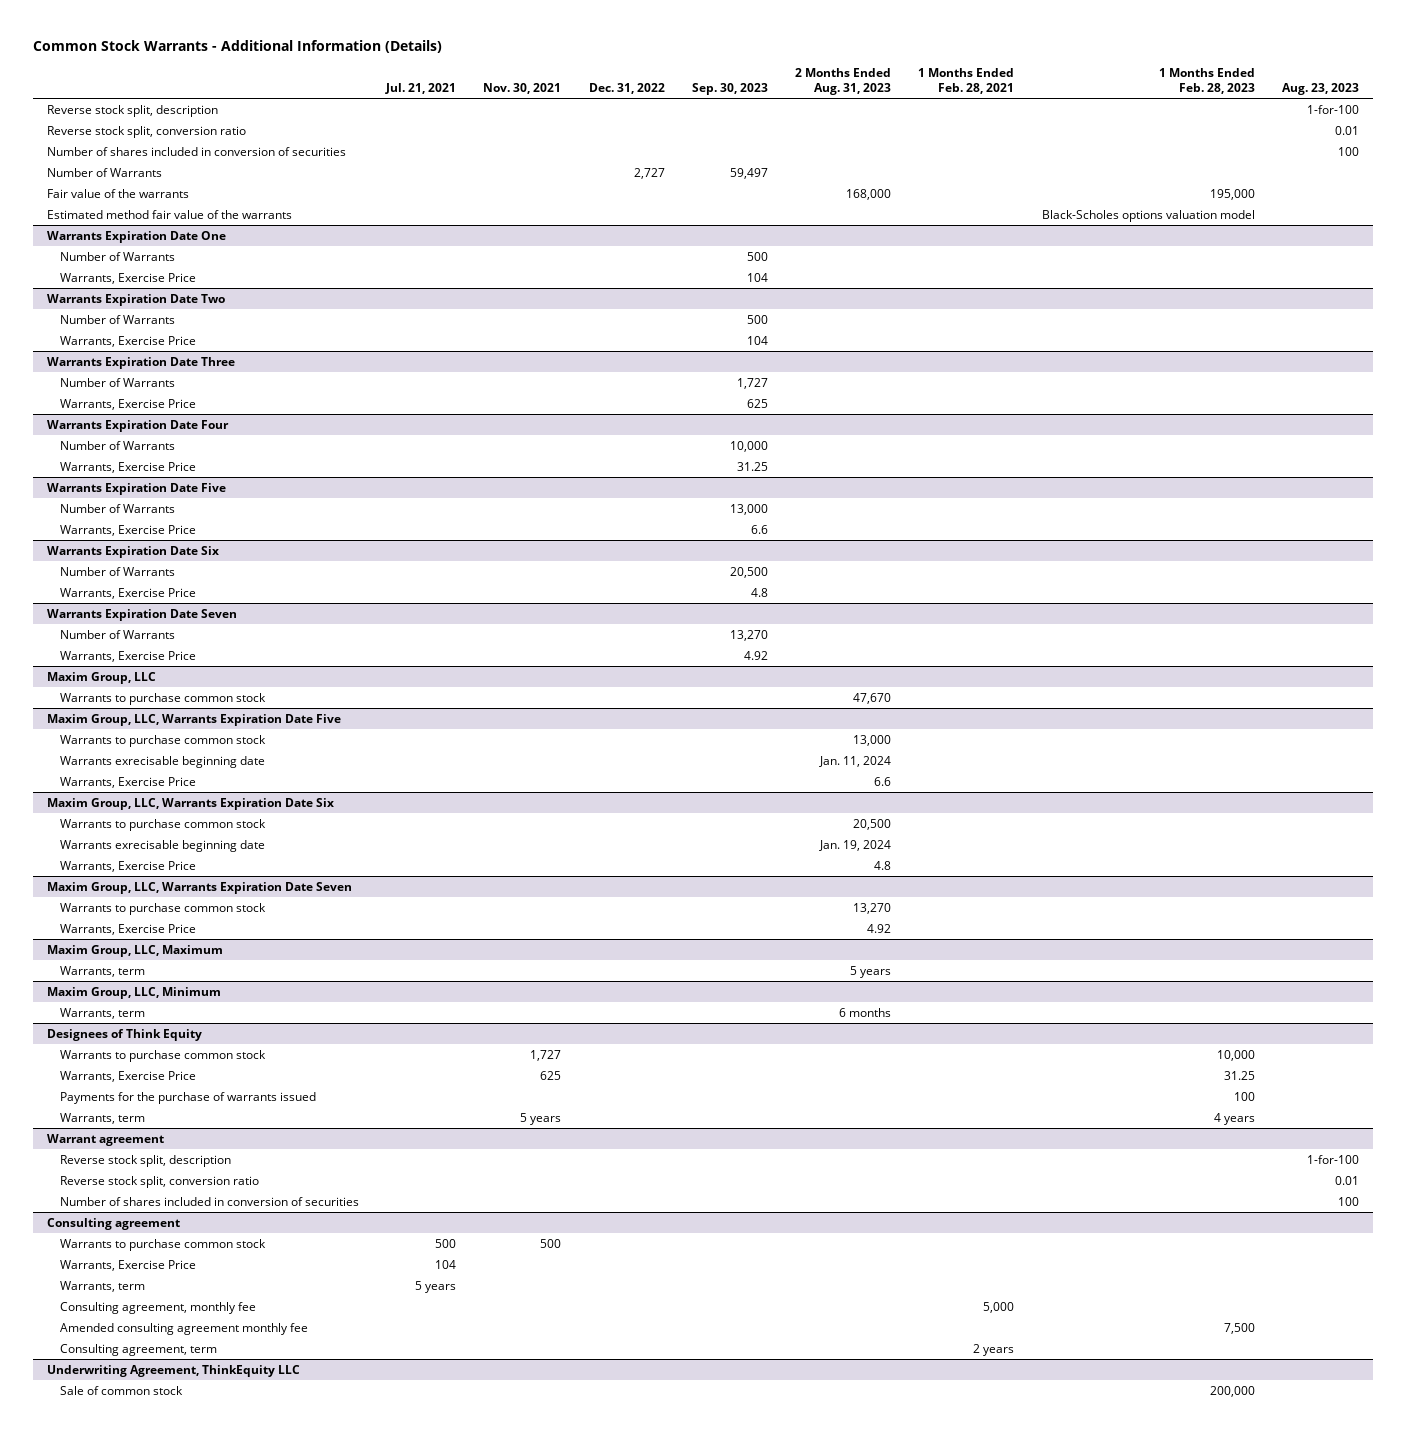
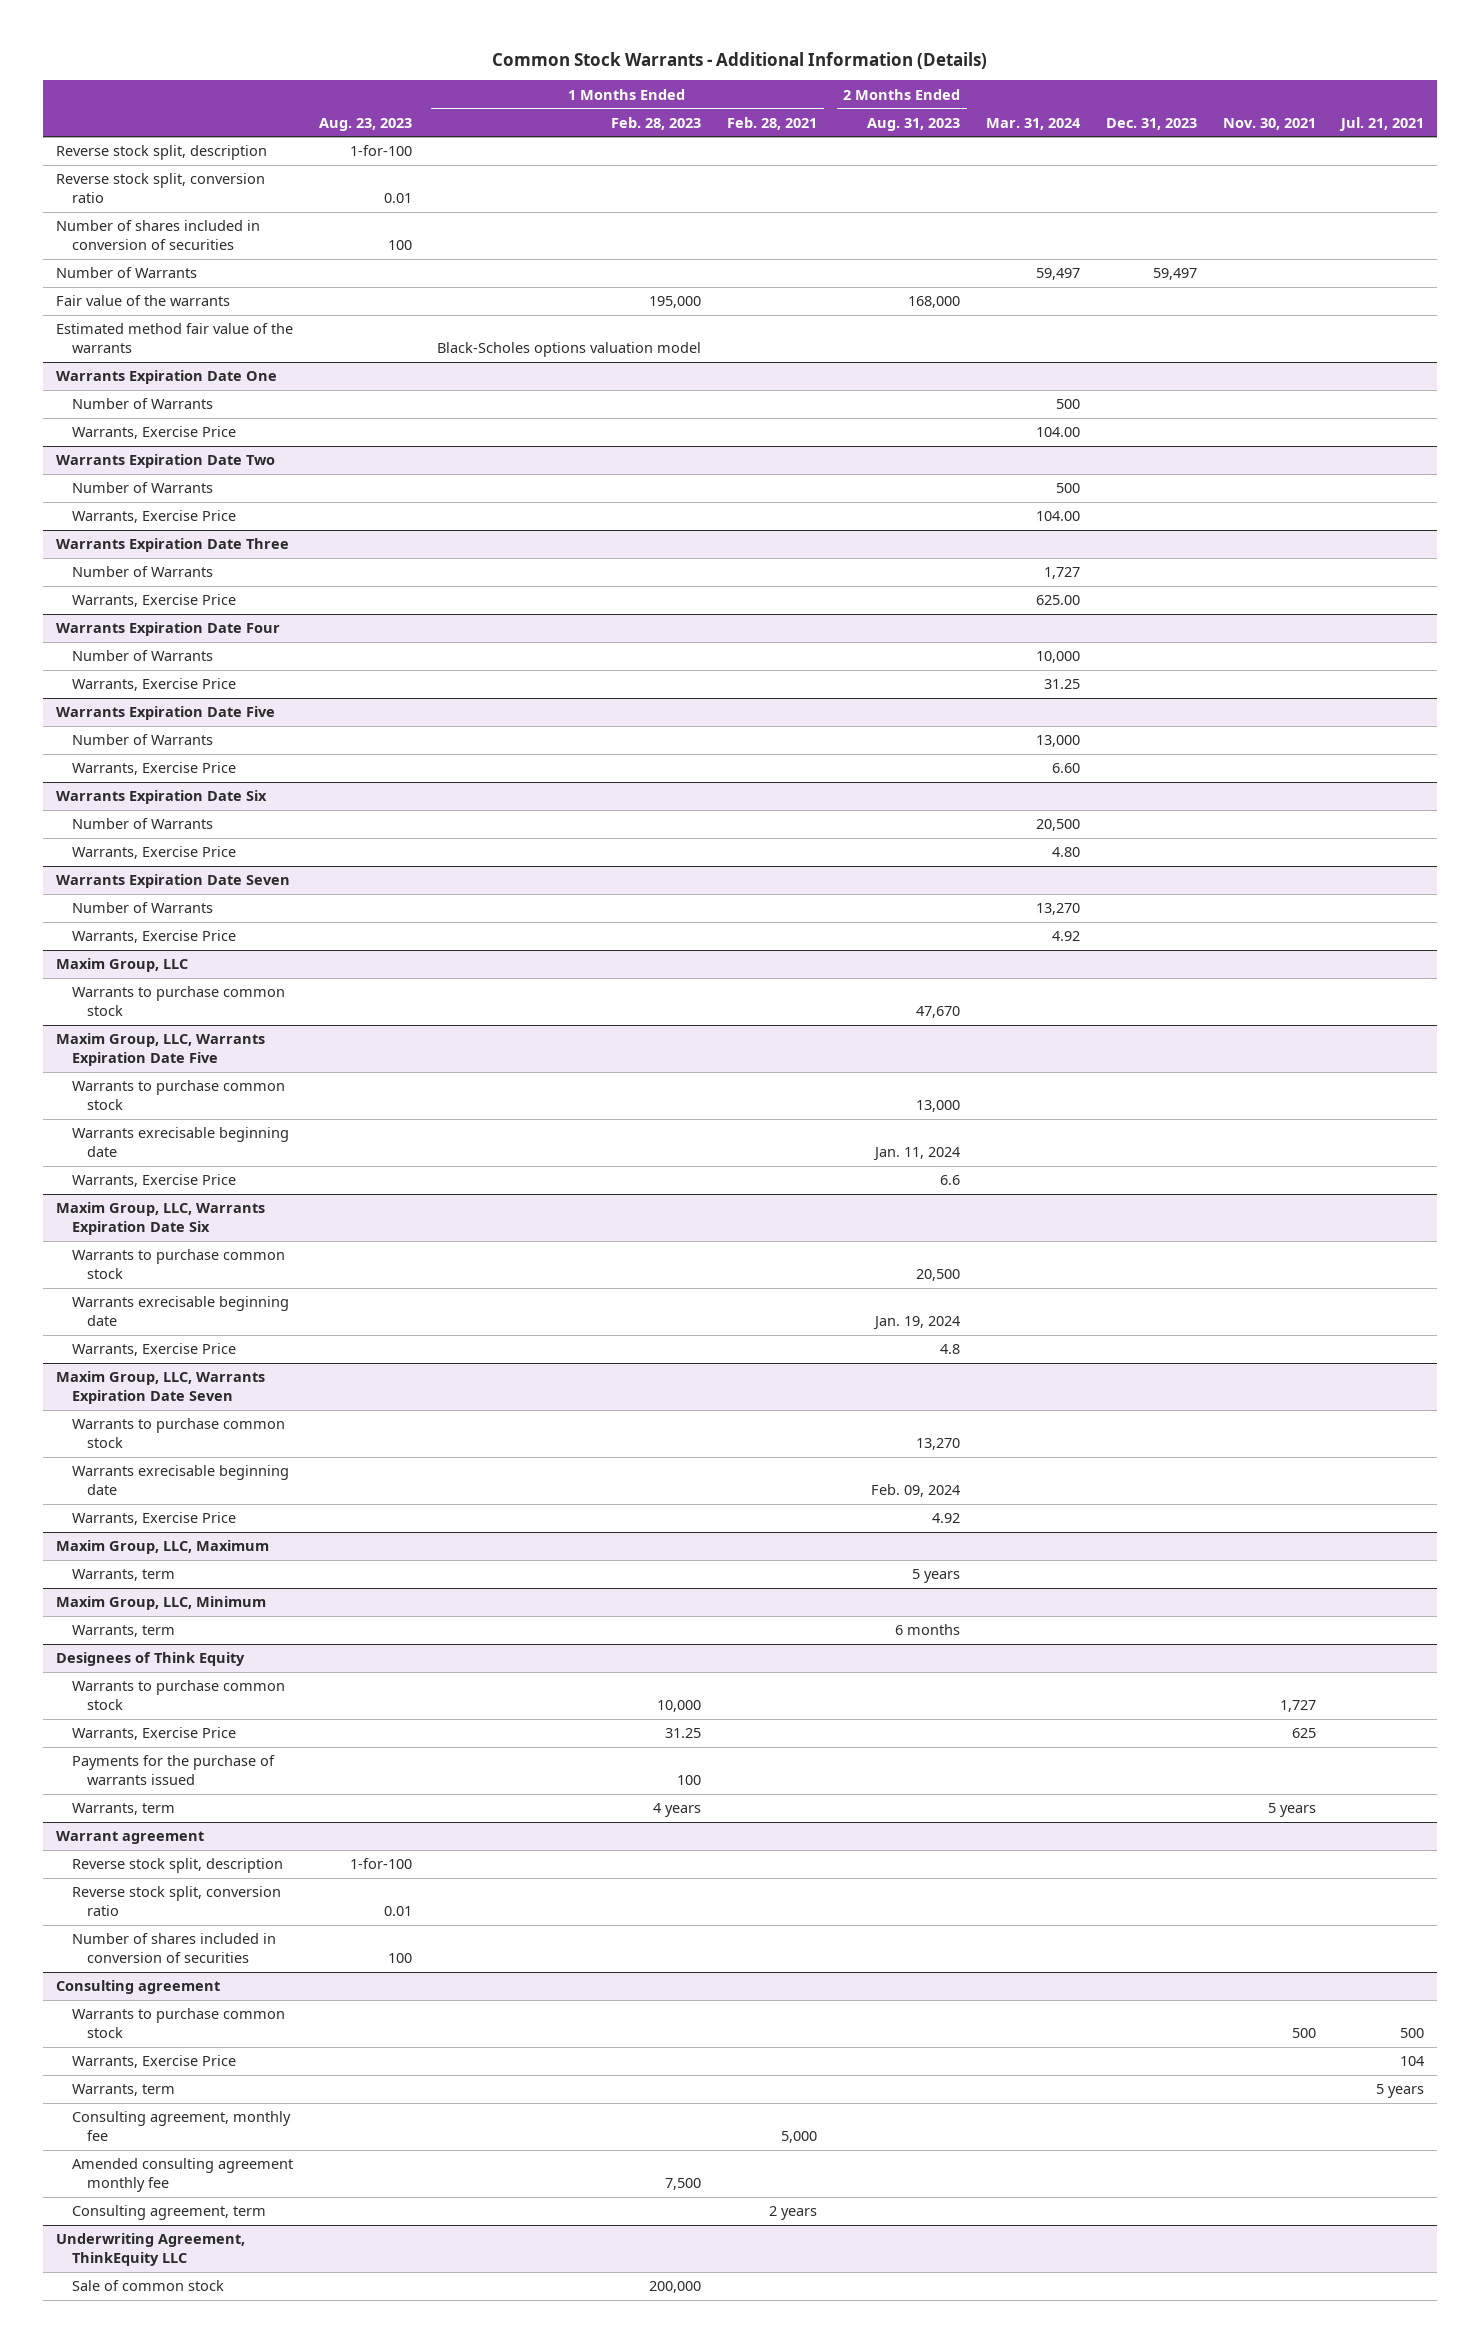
- | Jul. 21, 2021 | Nov. 30, 2021 | Dec. 31, 2022 | Sep. 30, 2023 | 2 Months Ended Aug. 31, 2023 | 1 Months Ended Feb. 28, 2021 | 1 Months Ended Feb. 28, 2023 | Aug. 23, 2023
+ | Aug. 23, 2023 | 1 Months Ended Feb. 28, 2023 | 1 Months Ended Feb. 28, 2021 | 2 Months Ended Aug. 31, 2023 | Mar. 31, 2024 | Dec. 31, 2023 | Nov. 30, 2021 | Jul. 21, 2021
@ Maxim Group, LLC, Warrants Expiration Date Seven
+ Warrants exrecisable beginning date | | | | Feb. 09, 2024 | | | |

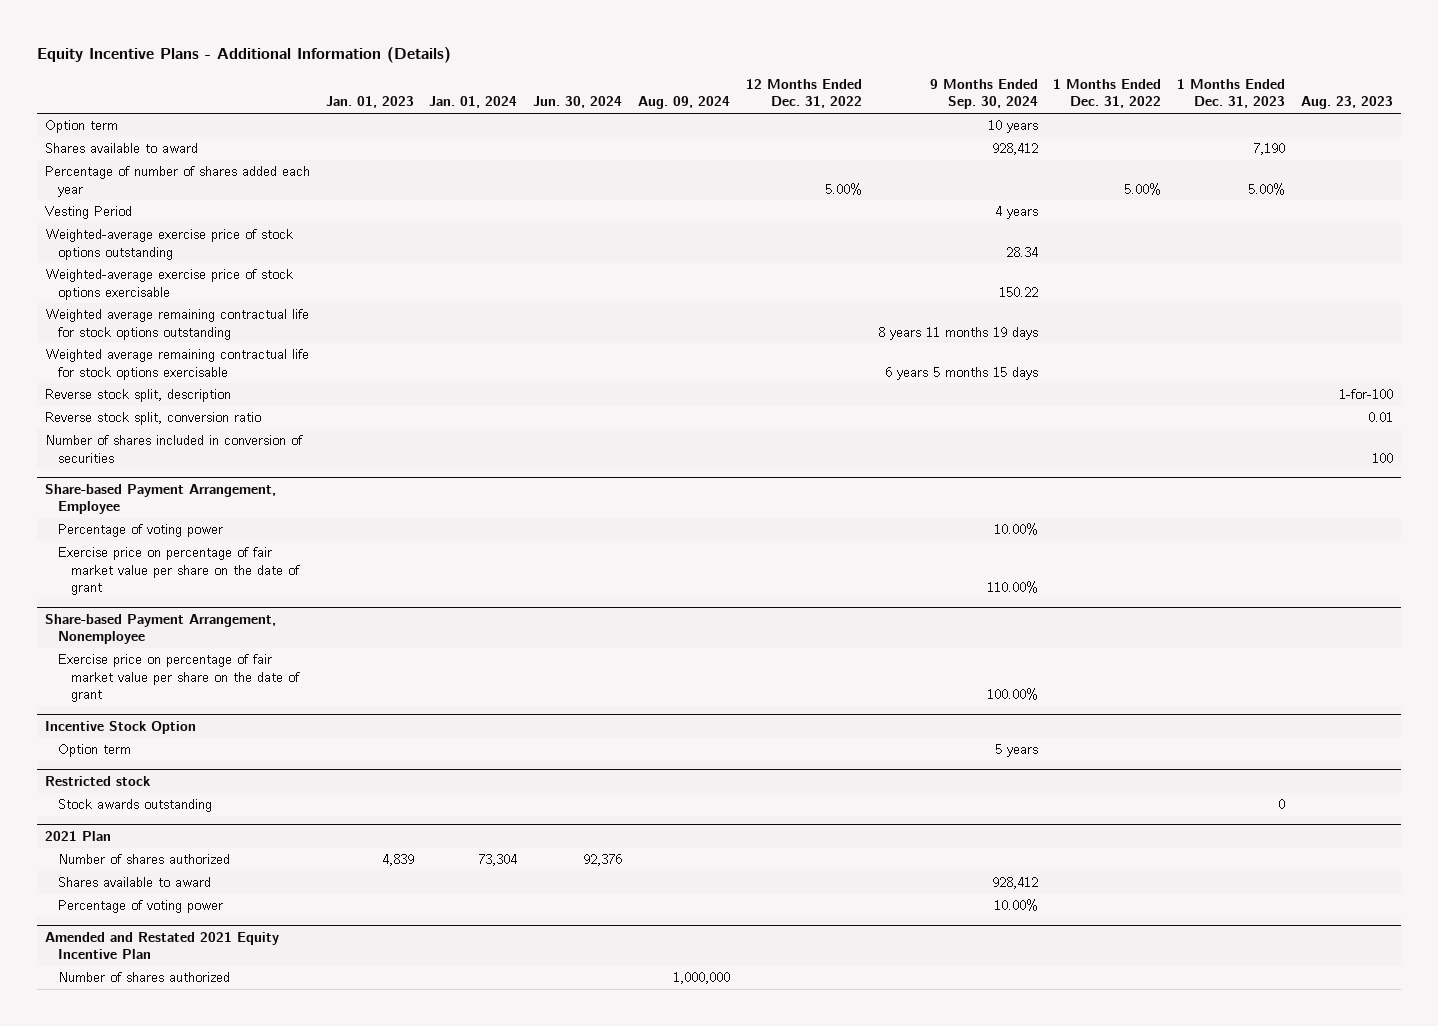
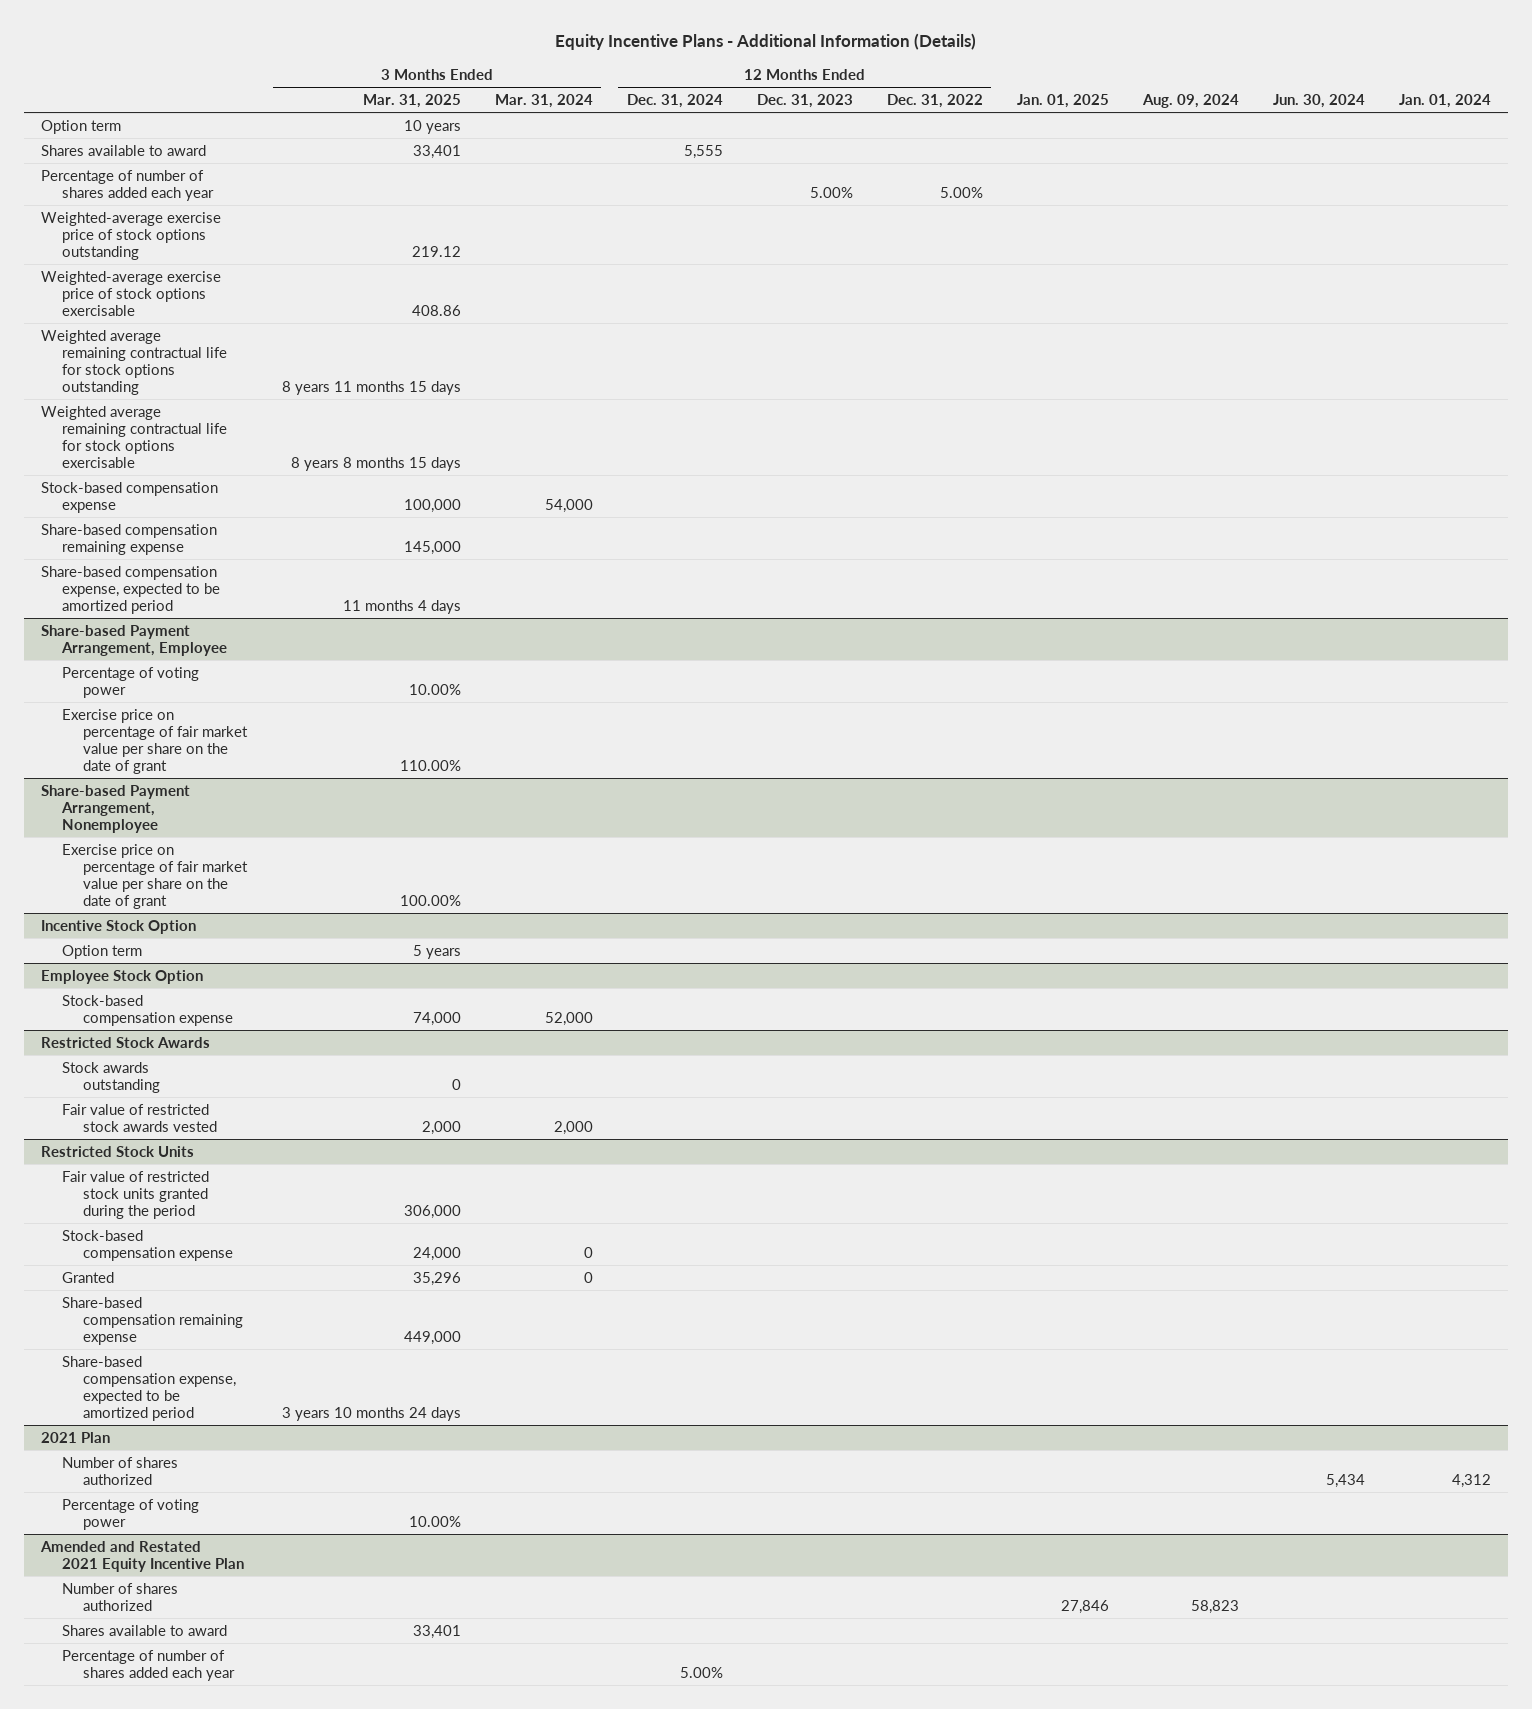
- | Jan. 01, 2023 | Jan. 01, 2024 | Jun. 30, 2024 | Aug. 09, 2024 | 12 Months Ended Dec. 31, 2022 | 9 Months Ended Sep. 30, 2024 | 1 Months Ended Dec. 31, 2022 | 1 Months Ended Dec. 31, 2023 | Aug. 23, 2023
+ | 3 Months Ended Mar. 31, 2025 | 3 Months Ended Mar. 31, 2024 | 12 Months Ended Dec. 31, 2024 | 12 Months Ended Dec. 31, 2023 | 12 Months Ended Dec. 31, 2022 | Jan. 01, 2025 | Aug. 09, 2024 | Jun. 30, 2024 | Jan. 01, 2024
- Vesting Period | | | | | | 4 years | | |
- Reverse stock split, description | | | | | | | | | 1-for-100
- Reverse stock split, conversion ratio | | | | | | | | | 0.01
- Number of shares included in conversion of securities | | | | | | | | | 100
+ Stock-based compensation expense | 100,000 | 54,000 | | | | | | |
+ Share-based compensation remaining expense | 145,000 | | | | | | | |
+ Share-based compensation expense, expected to be amortized period | 11 months 4 days | | | | | | | |
- Restricted stock
+ Employee Stock Option
+ Stock-based compensation expense | 74,000 | 52,000 | | | | | | |
+ Restricted Stock Awards
+ Fair value of restricted stock awards vested | 2,000 | 2,000 | | | | | | |
+ Restricted Stock Units
+ Fair value of restricted stock units granted during the period | 306,000 | | | | | | | |
+ Stock-based compensation expense | 24,000 | 0 | | | | | | |
+ Granted | 35,296 | 0 | | | | | | |
+ Share-based compensation remaining expense | 449,000 | | | | | | | |
+ Share-based compensation expense, expected to be amortized period | 3 years 10 months 24 days | | | | | | | |
@ 2021 Plan
- Number of shares authorized | 4,839 | 73,304 | 92,376 | | | | | |
- Shares available to award | | | | | | 928,412 | | |
+ Number of shares authorized | | | | | | | | 5,434 | 4,312
@ Amended and Restated 2021 Equity Incentive Plan
- Number of shares authorized | | | | 1,000,000 | | | | |
+ Number of shares authorized | | | | | | 27,846 | 58,823 | |
+ Shares available to award | 33,401 | | | | | | | |
+ Percentage of number of shares added each year | | | 5.00% | | | | | |

